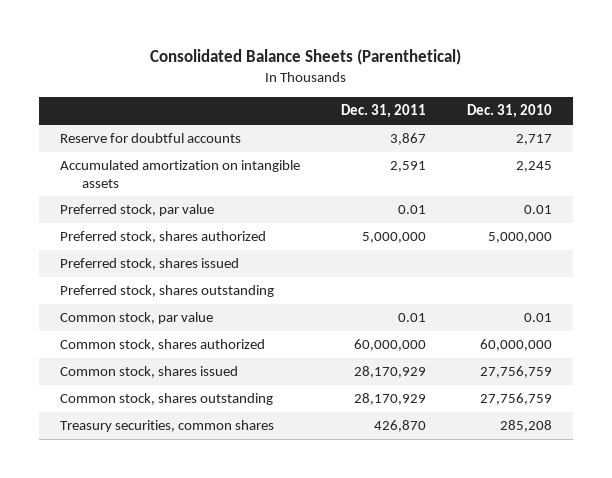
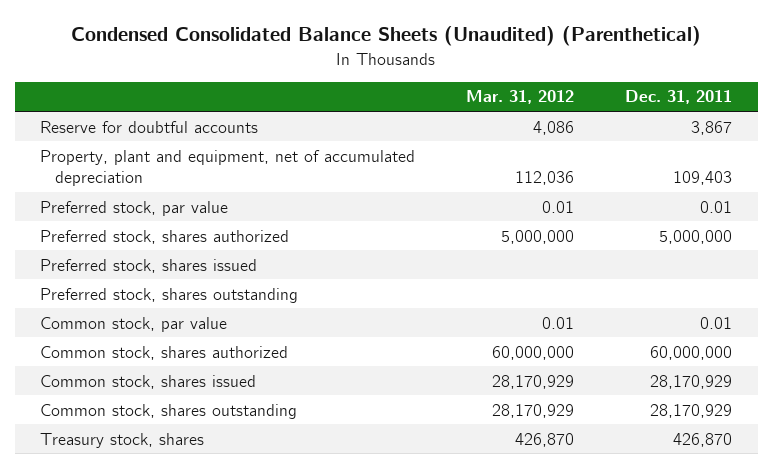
- Consolidated Balance Sheets (Parenthetical)
+ Condensed Consolidated Balance Sheets (Unaudited) (Parenthetical)
- | Dec. 31, 2011 | Dec. 31, 2010
+ | Mar. 31, 2012 | Dec. 31, 2011
- Accumulated amortization on intangible assets | 2,591 | 2,245
+ Property, plant and equipment, net of accumulated depreciation | 112,036 | 109,403
- Treasury securities, common shares | 426,870 | 285,208
+ Treasury stock, shares | 426,870 | 426,870

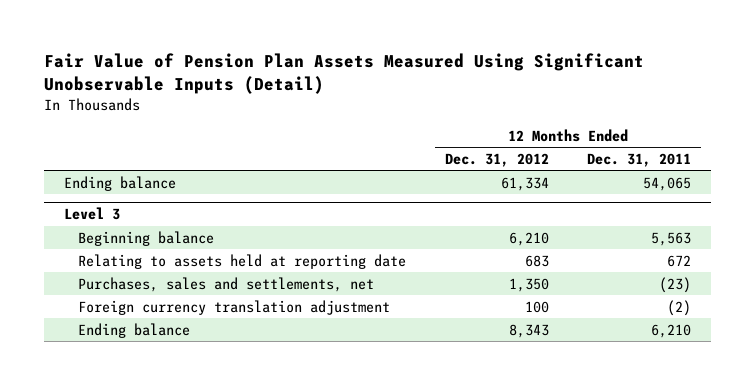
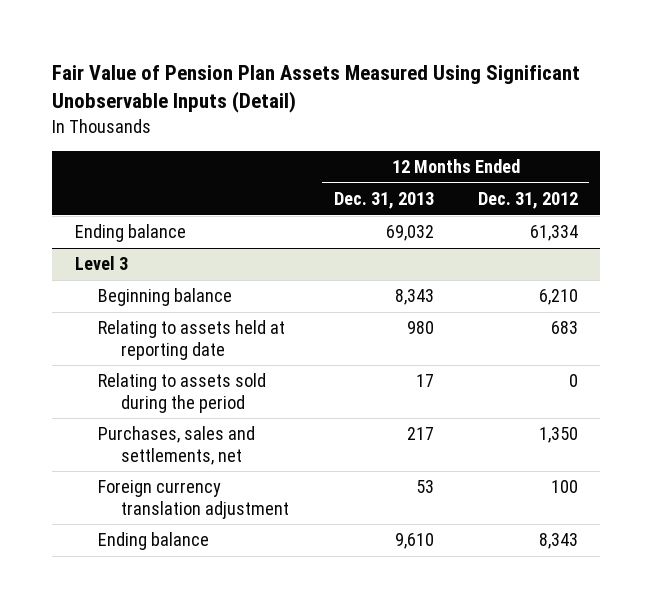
- | 12 Months Ended Dec. 31, 2012 | 12 Months Ended Dec. 31, 2011
+ | 12 Months Ended Dec. 31, 2013 | 12 Months Ended Dec. 31, 2012
@ Level 3
+ Relating to assets sold during the period | 17 | 0

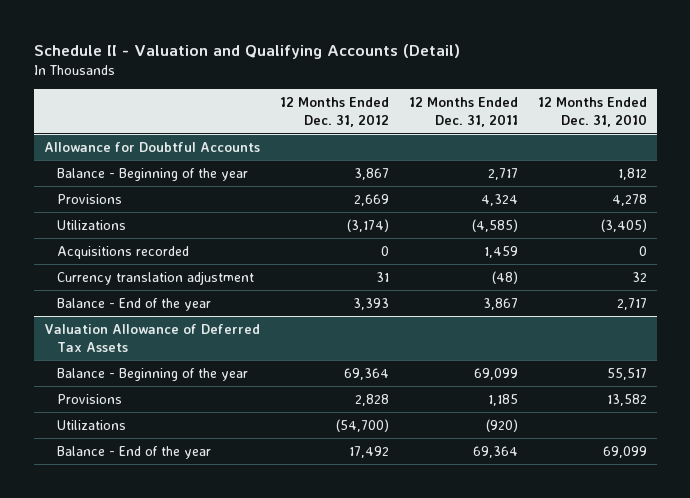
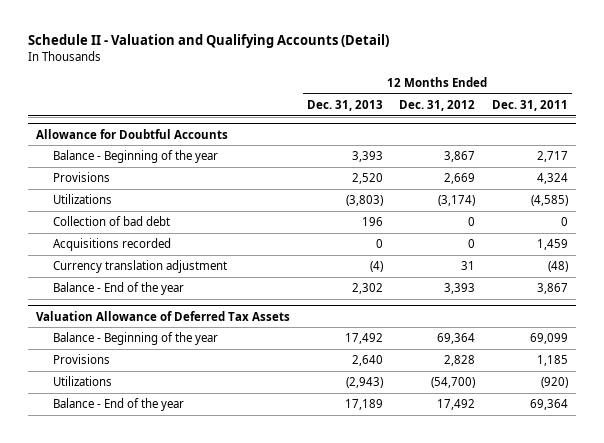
- | 12 Months Ended Dec. 31, 2012 | 12 Months Ended Dec. 31, 2011 | 12 Months Ended Dec. 31, 2010
+ | 12 Months Ended Dec. 31, 2013 | 12 Months Ended Dec. 31, 2012 | 12 Months Ended Dec. 31, 2011
@ Allowance for Doubtful Accounts
+ Collection of bad debt | 196 | 0 | 0

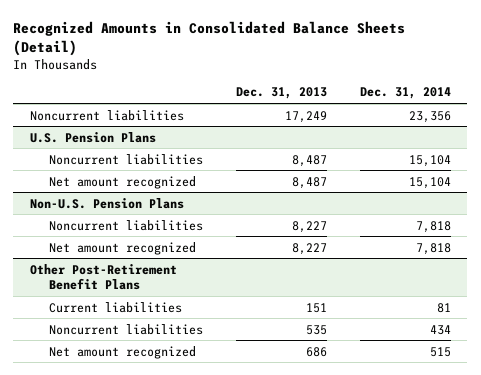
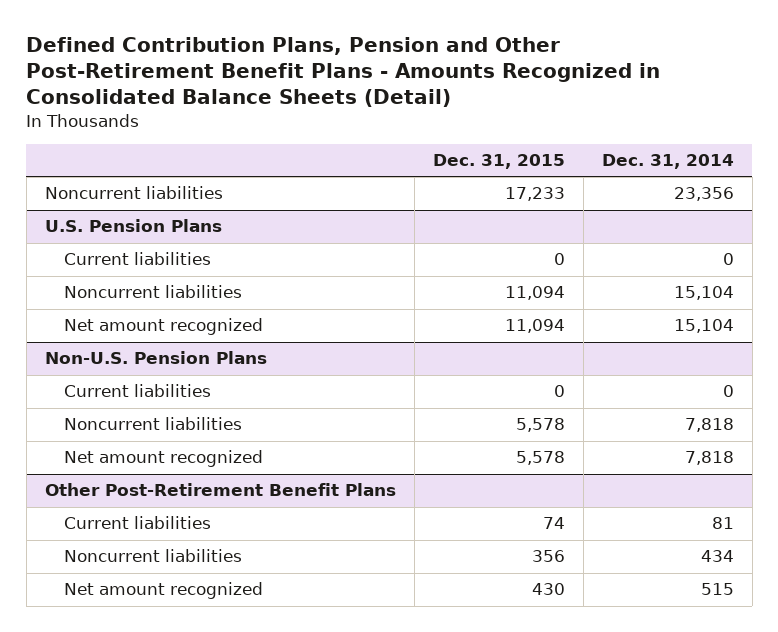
- Recognized Amounts in Consolidated Balance Sheets (Detail)
+ Defined Contribution Plans, Pension and Other Post-Retirement Benefit Plans - Amounts Recognized in Consolidated Balance Sheets (Detail)
- | Dec. 31, 2013 | Dec. 31, 2014
+ | Dec. 31, 2015 | Dec. 31, 2014
@ U.S. Pension Plans
+ Current liabilities | 0 | 0
@ Non-U.S. Pension Plans
+ Current liabilities | 0 | 0

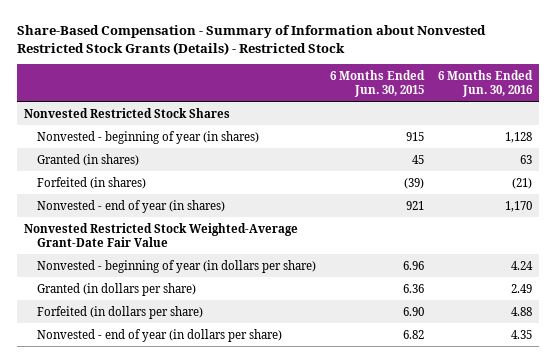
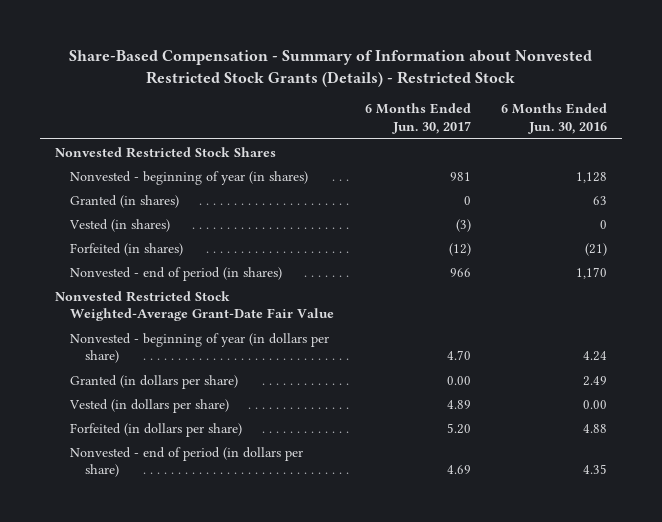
- | 6 Months Ended Jun. 30, 2015 | 6 Months Ended Jun. 30, 2016
+ | 6 Months Ended Jun. 30, 2017 | 6 Months Ended Jun. 30, 2016
+ Vested (in shares) | (3) | 0
- Nonvested - end of year (in shares) | 921 | 1,170
+ Nonvested - end of period (in shares) | 966 | 1,170
+ Vested (in dollars per share) | 4.89 | 0.00
- Nonvested - end of year (in dollars per share) | 6.82 | 4.35
+ Nonvested - end of period (in dollars per share) | 4.69 | 4.35

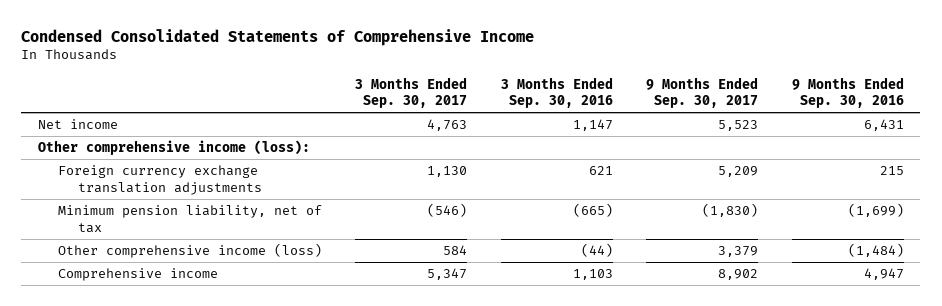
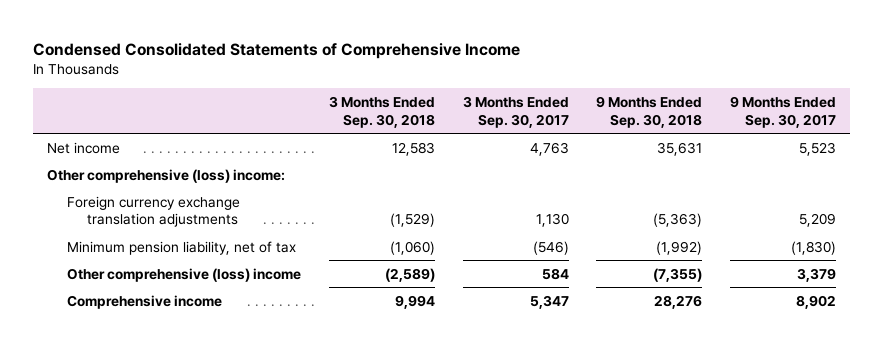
- | 3 Months Ended Sep. 30, 2017 | 3 Months Ended Sep. 30, 2016 | 9 Months Ended Sep. 30, 2017 | 9 Months Ended Sep. 30, 2016
+ | 3 Months Ended Sep. 30, 2018 | 3 Months Ended Sep. 30, 2017 | 9 Months Ended Sep. 30, 2018 | 9 Months Ended Sep. 30, 2017
- Other comprehensive income (loss):
+ Other comprehensive (loss) income:
- Other comprehensive income (loss) | 584 | (44) | 3,379 | (1,484)
+ Other comprehensive (loss) income | (2,589) | 584 | (7,355) | 3,379

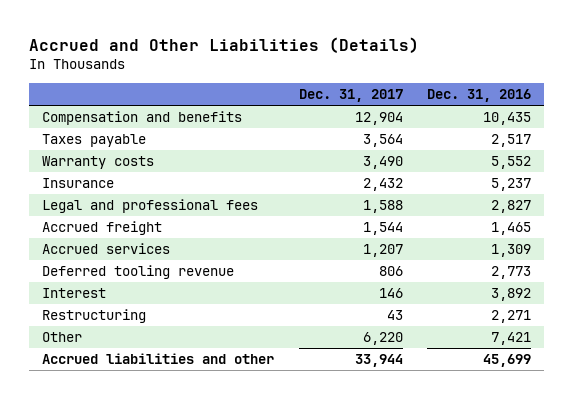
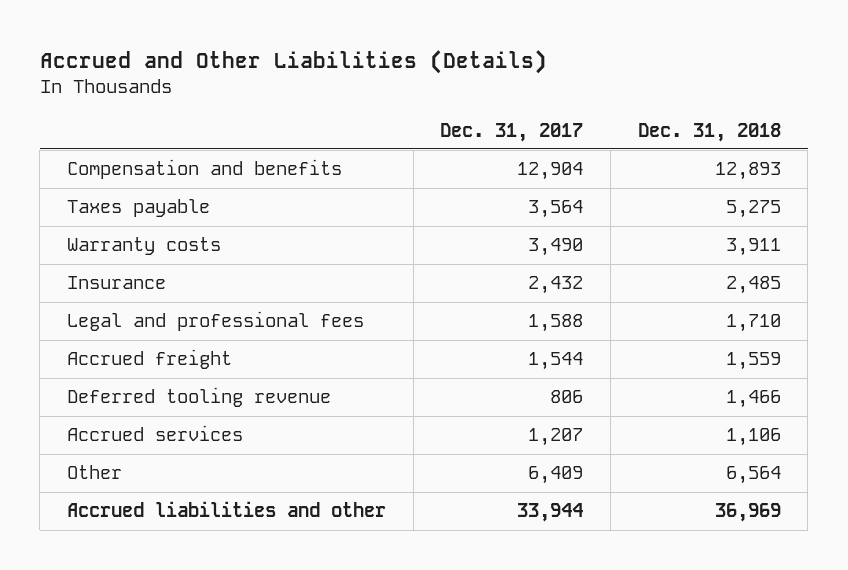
- | Dec. 31, 2017 | Dec. 31, 2016
+ | Dec. 31, 2017 | Dec. 31, 2018
- Interest | 146 | 3,892
- Restructuring | 43 | 2,271
- Other | 6,220 | 7,421
moved down: Accrued services | 1,207 | 1,106
+ Other | 6,409 | 6,564

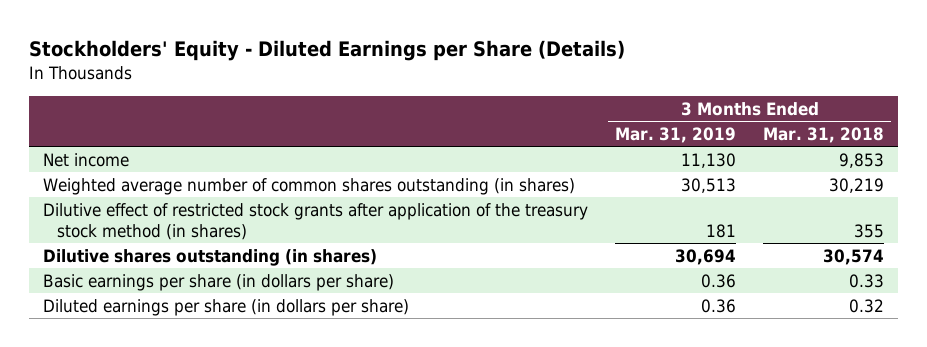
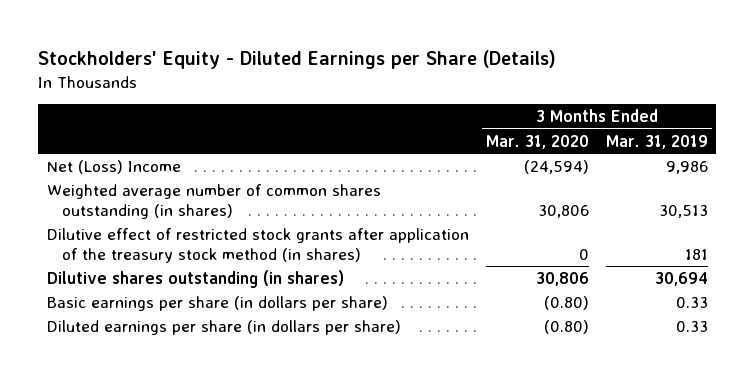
- | 3 Months Ended Mar. 31, 2019 | 3 Months Ended Mar. 31, 2018
+ | 3 Months Ended Mar. 31, 2020 | 3 Months Ended Mar. 31, 2019
- Net income | 11,130 | 9,853
+ Net (Loss) Income | (24,594) | 9,986
- Basic earnings per share (in dollars per share) | 0.36 | 0.33
- Diluted earnings per share (in dollars per share) | 0.36 | 0.32
+ Basic earnings per share (in dollars per share) | (0.80) | 0.33
+ Diluted earnings per share (in dollars per share) | (0.80) | 0.33

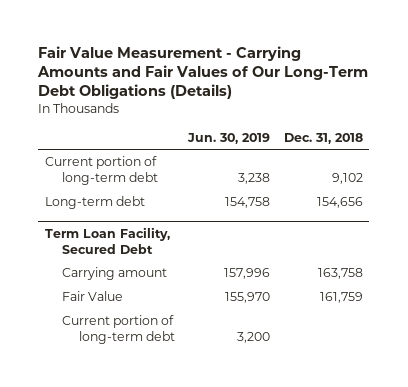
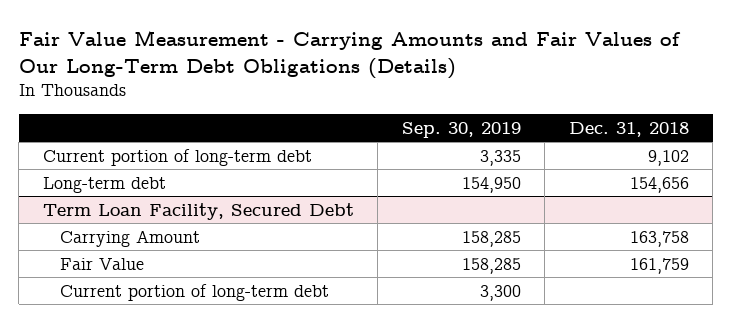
- | Jun. 30, 2019 | Dec. 31, 2018
+ | Sep. 30, 2019 | Dec. 31, 2018
@ Term Loan Facility, Secured Debt
- Carrying amount | 157,996 | 163,758
+ Carrying Amount | 158,285 | 163,758

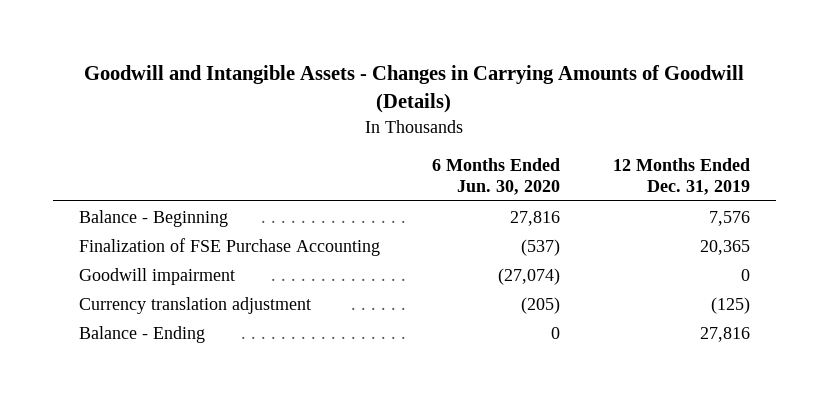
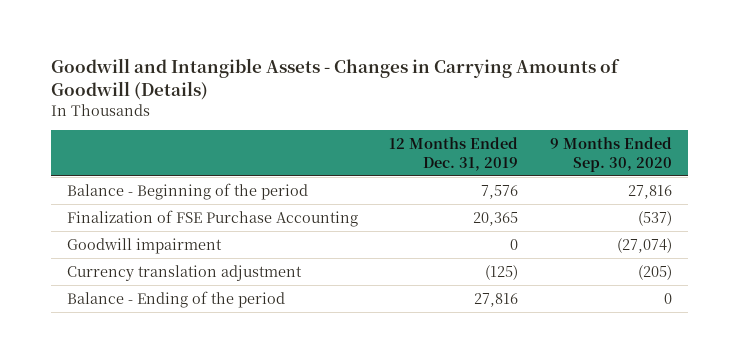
- | 6 Months Ended Jun. 30, 2020 | 12 Months Ended Dec. 31, 2019
+ | 12 Months Ended Dec. 31, 2019 | 9 Months Ended Sep. 30, 2020
- Balance - Beginning | 27,816 | 7,576
+ Balance - Beginning of the period | 7,576 | 27,816
- Balance - Ending | 0 | 27,816
+ Balance - Ending of the period | 27,816 | 0

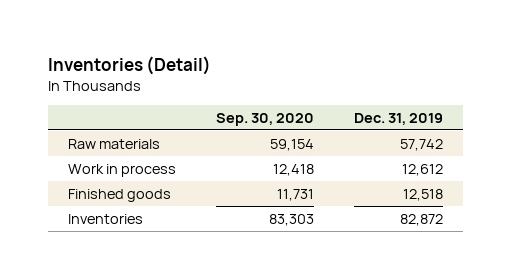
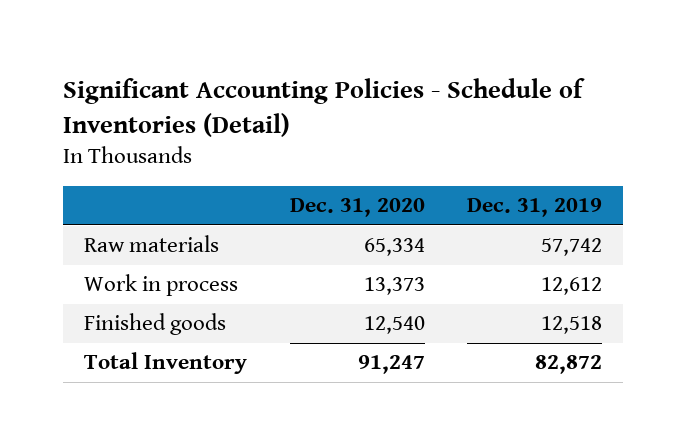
- Inventories (Detail)
+ Significant Accounting Policies - Schedule of Inventories (Detail)
- | Sep. 30, 2020 | Dec. 31, 2019
+ | Dec. 31, 2020 | Dec. 31, 2019
- Inventories | 83,303 | 82,872
+ Total Inventory | 91,247 | 82,872

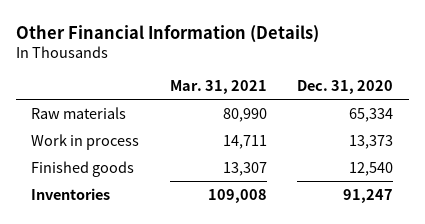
- Significant Accounting Policies - Schedule of Inventories (Detail)
+ Other Financial Information (Details)
- | Dec. 31, 2020 | Dec. 31, 2019
+ | Mar. 31, 2021 | Dec. 31, 2020
- Total Inventory | 91,247 | 82,872
+ Inventories | 109,008 | 91,247

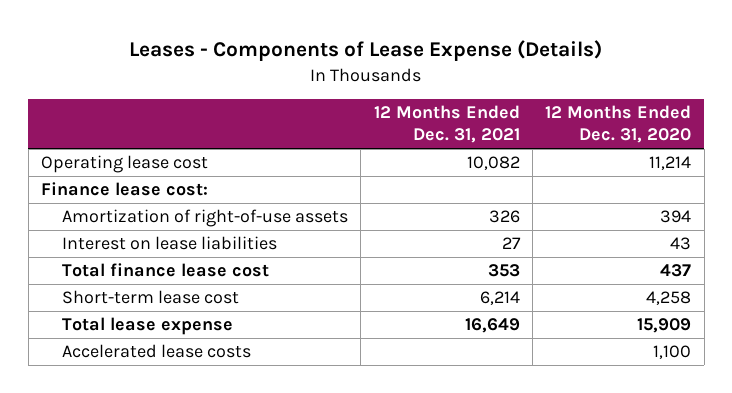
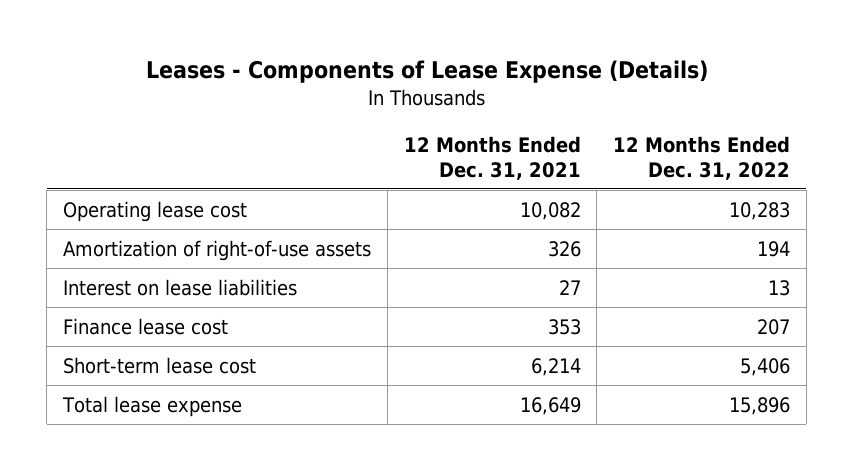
- | 12 Months Ended Dec. 31, 2021 | 12 Months Ended Dec. 31, 2020
+ | 12 Months Ended Dec. 31, 2021 | 12 Months Ended Dec. 31, 2022
- Finance lease cost:
- Total finance lease cost | 353 | 437
+ Finance lease cost | 353 | 207
- Accelerated lease costs | | 1,100

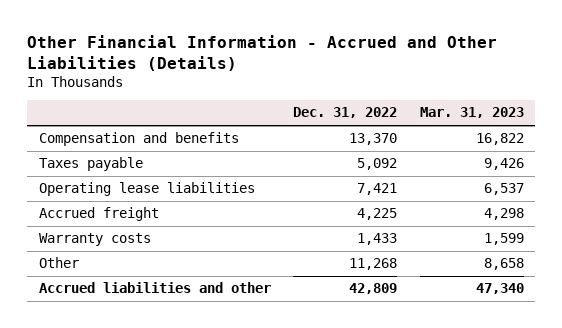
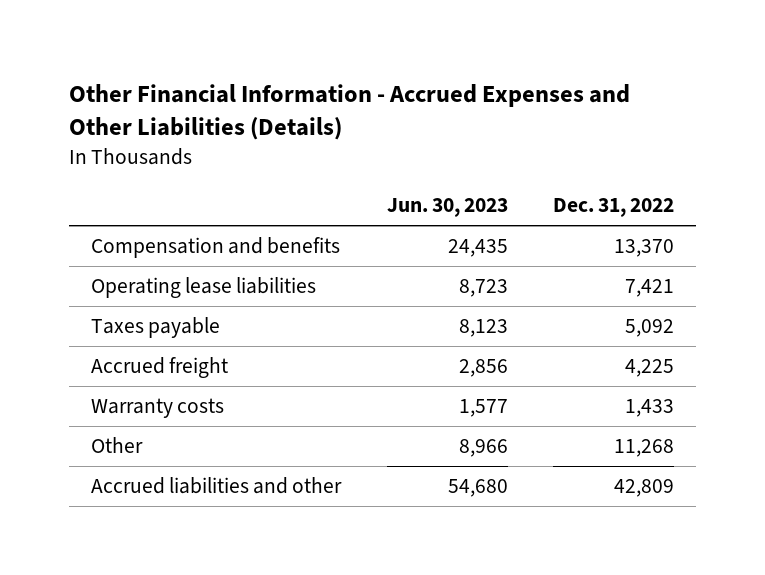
- Other Financial Information - Accrued and Other Liabilities (Details)
+ Other Financial Information - Accrued Expenses and Other Liabilities (Details)
- | Dec. 31, 2022 | Mar. 31, 2023
+ | Jun. 30, 2023 | Dec. 31, 2022
moved down: Taxes payable | 8,123 | 5,092

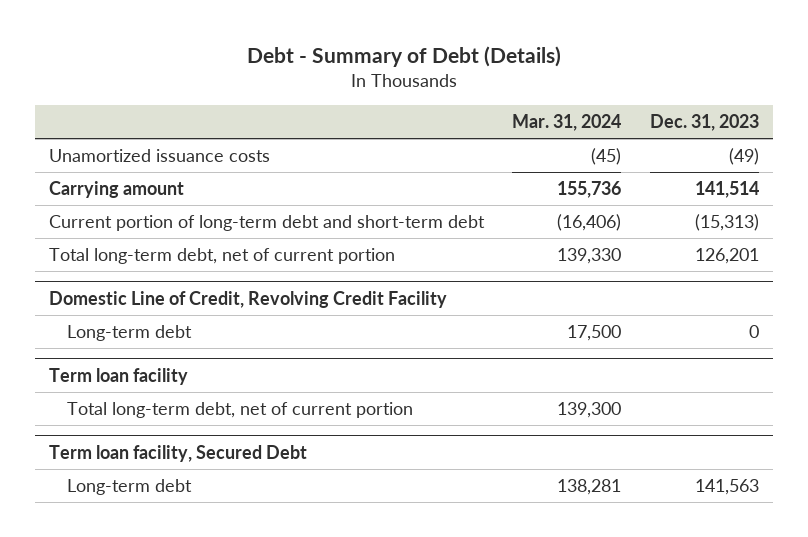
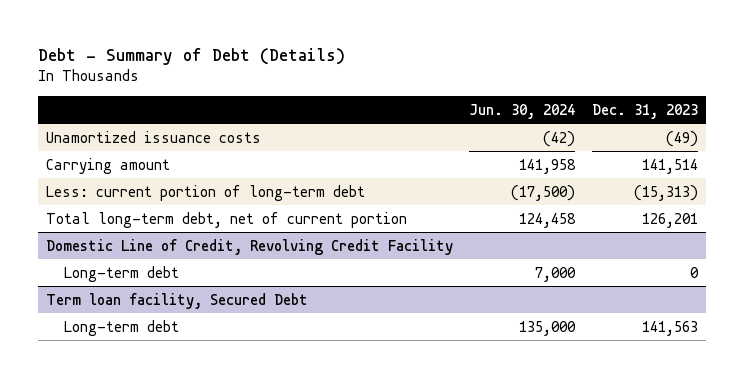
- | Mar. 31, 2024 | Dec. 31, 2023
+ | Jun. 30, 2024 | Dec. 31, 2023
- Current portion of long-term debt and short-term debt | (16,406) | (15,313)
+ Less: current portion of long-term debt | (17,500) | (15,313)
- Term loan facility
- Total long-term debt, net of current portion | 139,300 |

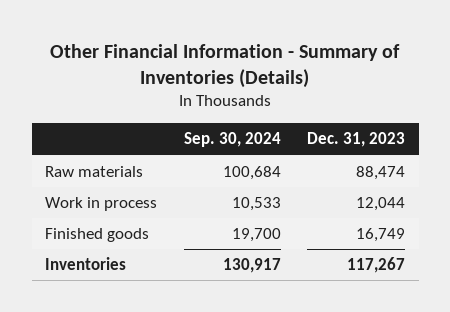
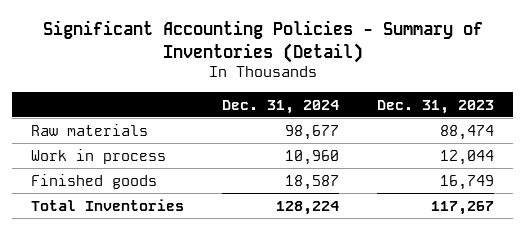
- Other Financial Information - Summary of Inventories (Details)
+ Significant Accounting Policies - Summary of Inventories (Detail)
- | Sep. 30, 2024 | Dec. 31, 2023
+ | Dec. 31, 2024 | Dec. 31, 2023
- Inventories | 130,917 | 117,267
+ Total Inventories | 128,224 | 117,267

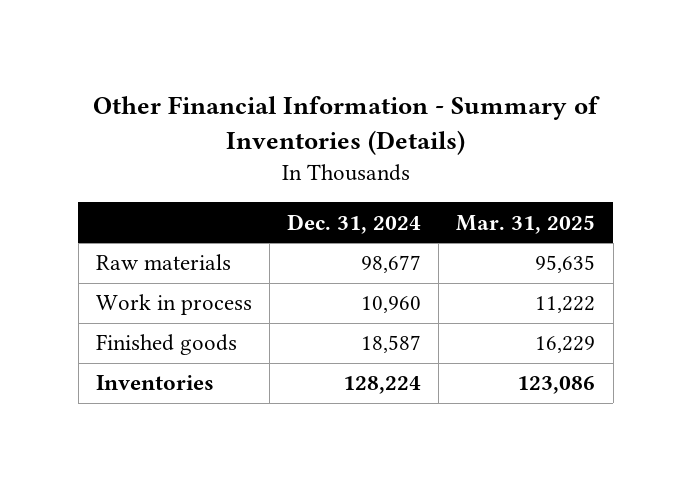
- Significant Accounting Policies - Summary of Inventories (Detail)
+ Other Financial Information - Summary of Inventories (Details)
- | Dec. 31, 2024 | Dec. 31, 2023
+ | Dec. 31, 2024 | Mar. 31, 2025
- Total Inventories | 128,224 | 117,267
+ Inventories | 128,224 | 123,086

